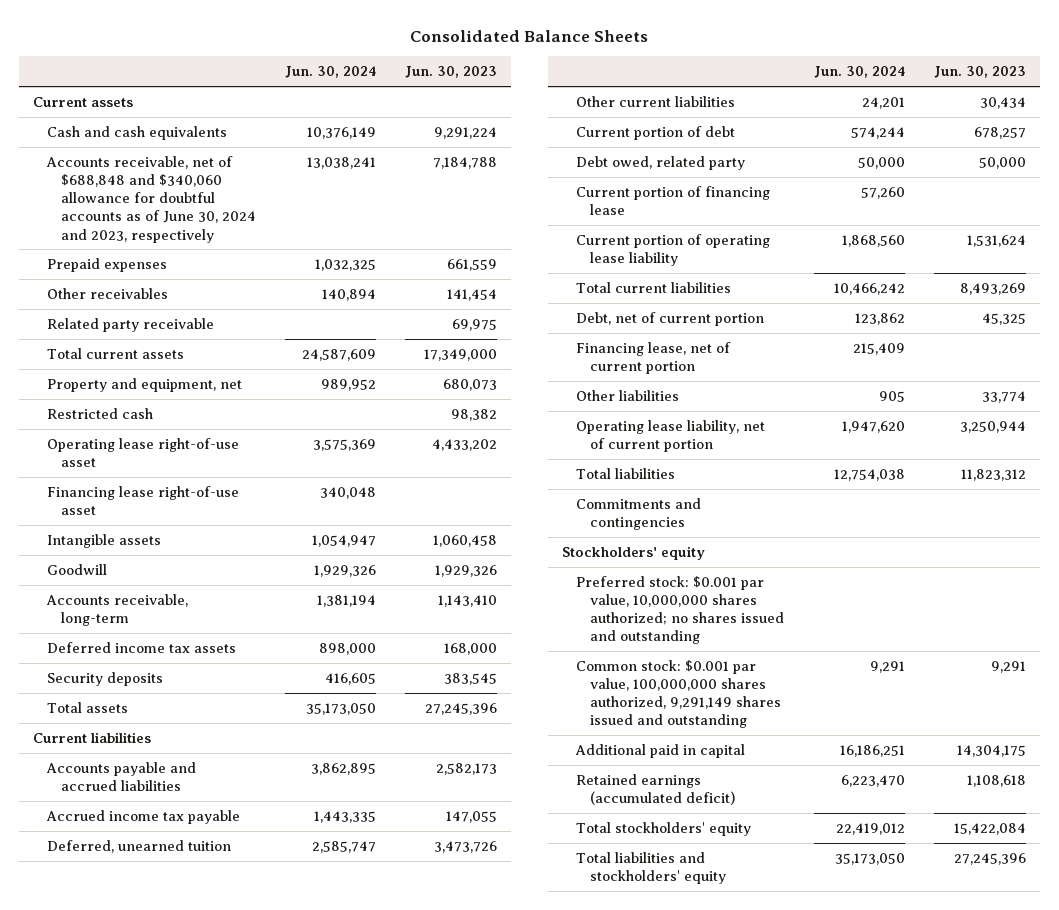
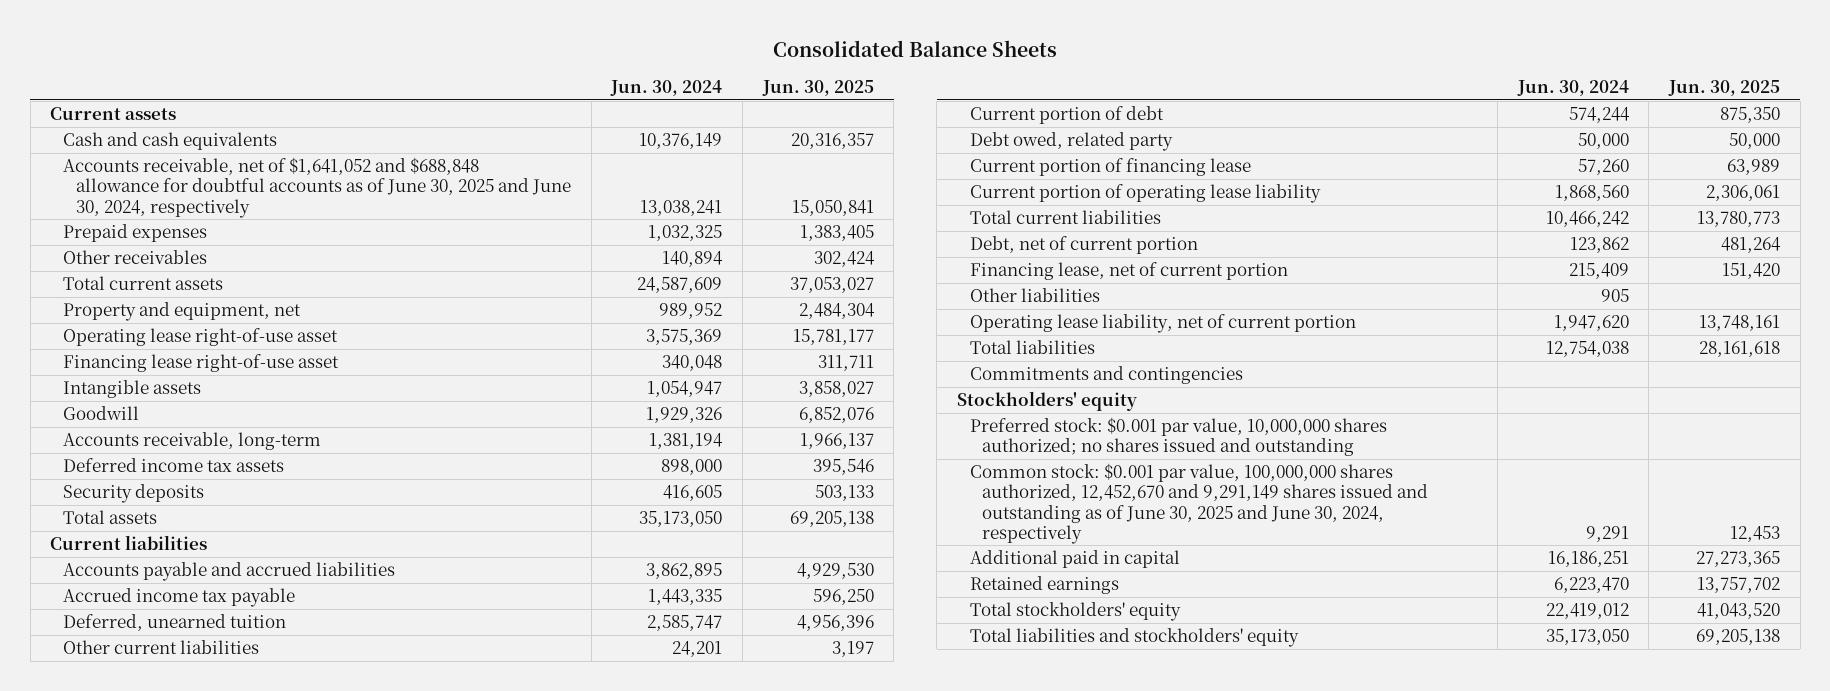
- | Jun. 30, 2024 | Jun. 30, 2023
+ | Jun. 30, 2024 | Jun. 30, 2025
- Accounts receivable, net of $688,848 and $340,060 allowance for doubtful accounts as of June 30, 2024 and 2023, respectively | 13,038,241 | 7,184,788
+ Accounts receivable, net of $1,641,052 and $688,848 allowance for doubtful accounts as of June 30, 2025 and June 30, 2024, respectively | 13,038,241 | 15,050,841
- Related party receivable | | 69,975
- Restricted cash | | 98,382
- Common stock: $0.001 par value, 100,000,000 shares authorized, 9,291,149 shares issued and outstanding | 9,291 | 9,291
+ Common stock: $0.001 par value, 100,000,000 shares authorized, 12,452,670 and 9,291,149 shares issued and outstanding as of June 30, 2025 and June 30, 2024, respectively | 9,291 | 12,453
- Retained earnings (accumulated deficit) | 6,223,470 | 1,108,618
+ Retained earnings | 6,223,470 | 13,757,702

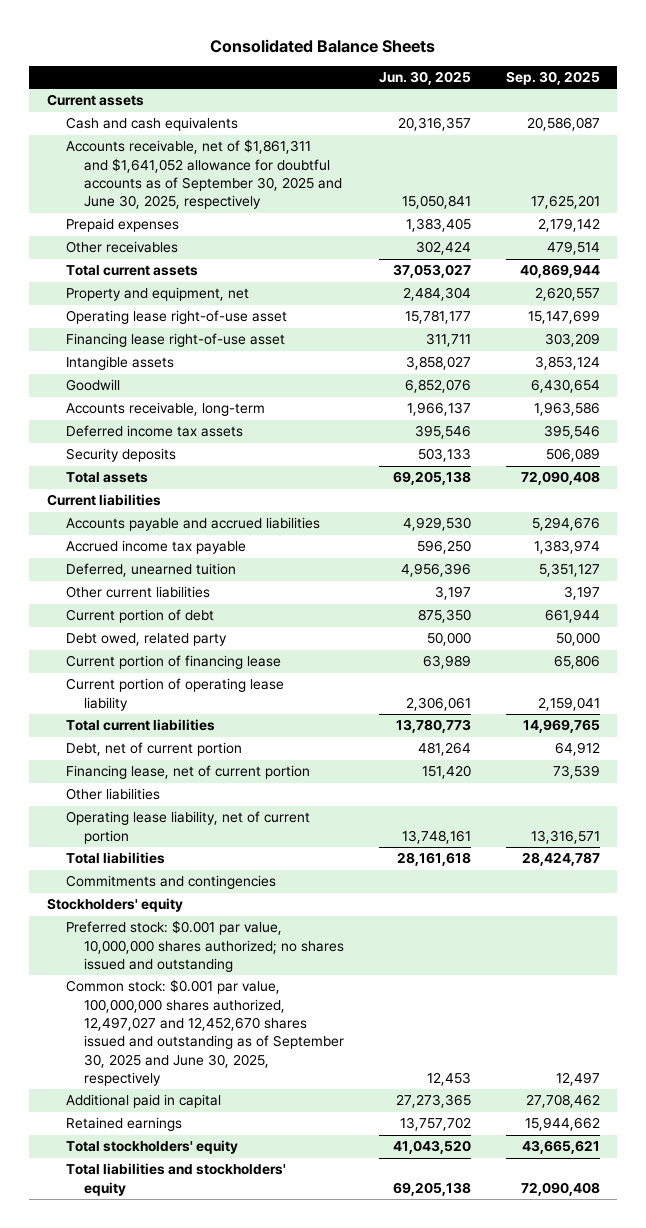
- | Jun. 30, 2024 | Jun. 30, 2025
+ | Jun. 30, 2025 | Sep. 30, 2025
- Accounts receivable, net of $1,641,052 and $688,848 allowance for doubtful accounts as of June 30, 2025 and June 30, 2024, respectively | 13,038,241 | 15,050,841
+ Accounts receivable, net of $1,861,311 and $1,641,052 allowance for doubtful accounts as of September 30, 2025 and June 30, 2025, respectively | 15,050,841 | 17,625,201
- Common stock: $0.001 par value, 100,000,000 shares authorized, 12,452,670 and 9,291,149 shares issued and outstanding as of June 30, 2025 and June 30, 2024, respectively | 9,291 | 12,453
+ Common stock: $0.001 par value, 100,000,000 shares authorized, 12,497,027 and 12,452,670 shares issued and outstanding as of September 30, 2025 and June 30, 2025, respectively | 12,453 | 12,497

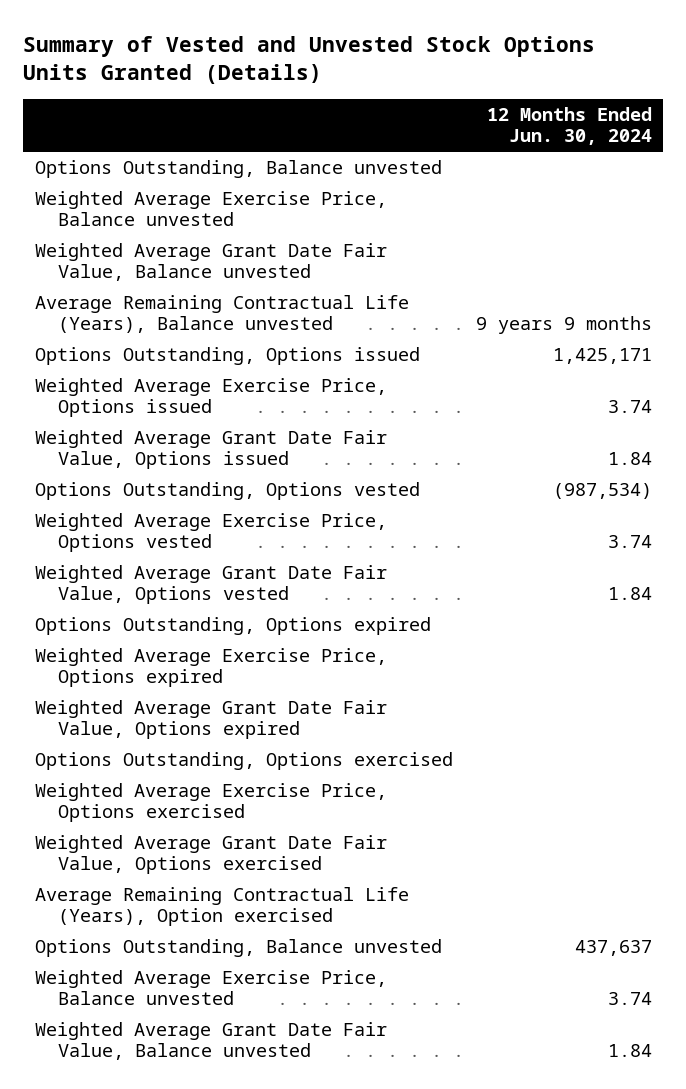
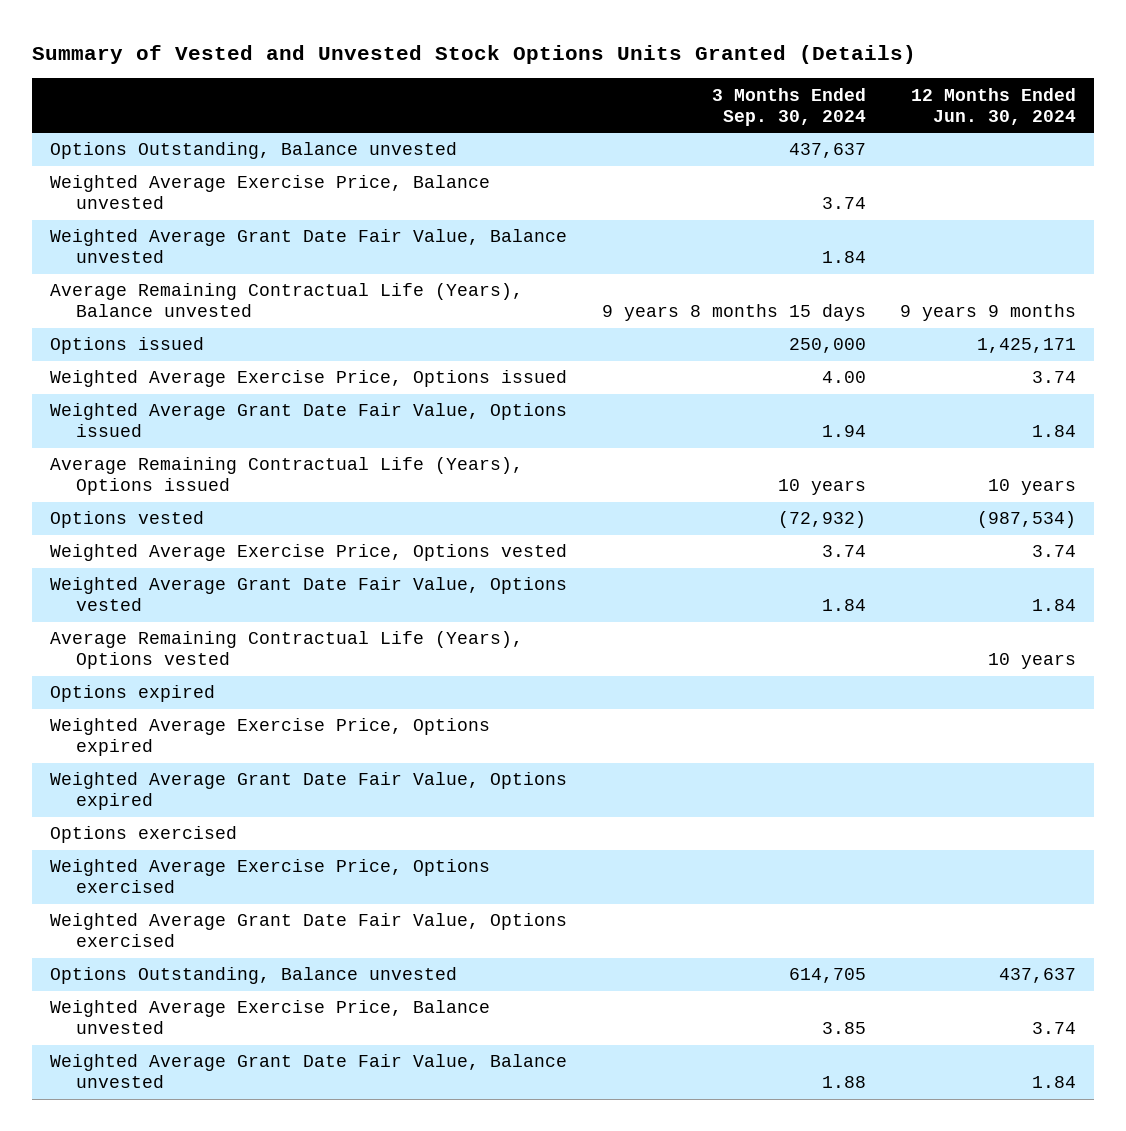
- | 12 Months Ended Jun. 30, 2024
+ | 3 Months Ended Sep. 30, 2024 | 12 Months Ended Jun. 30, 2024
- Options Outstanding, Options issued | 1,425,171
+ Options issued | 250,000 | 1,425,171
- Options Outstanding, Options vested | (987,534)
+ Average Remaining Contractual Life (Years), Options issued | 10 years | 10 years
+ Options vested | (72,932) | (987,534)
- Options Outstanding, Options expired
+ Average Remaining Contractual Life (Years), Options vested | | 10 years
+ Options expired
- Options Outstanding, Options exercised
+ Options exercised
- Average Remaining Contractual Life (Years), Option exercised

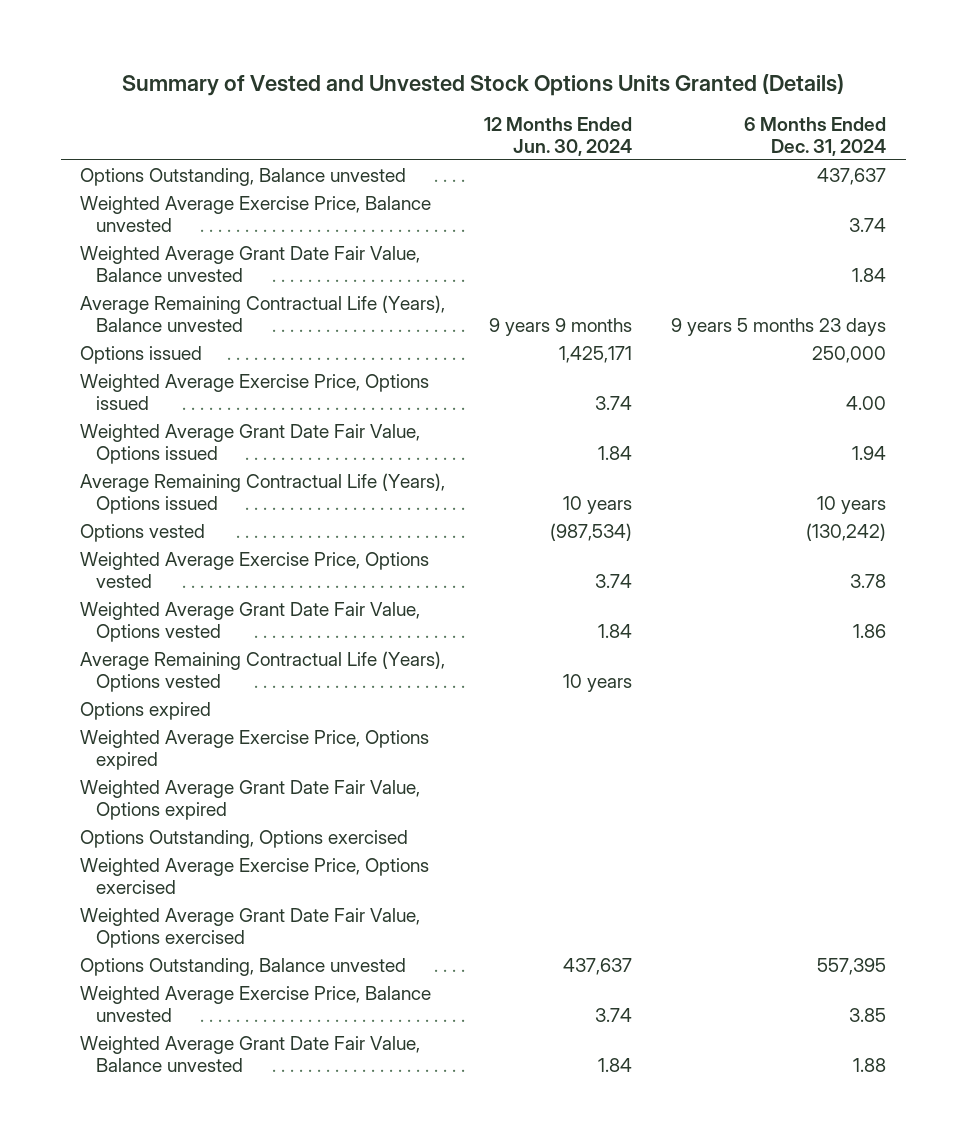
- | 3 Months Ended Sep. 30, 2024 | 12 Months Ended Jun. 30, 2024
+ | 12 Months Ended Jun. 30, 2024 | 6 Months Ended Dec. 31, 2024
- Options exercised
+ Options Outstanding, Options exercised

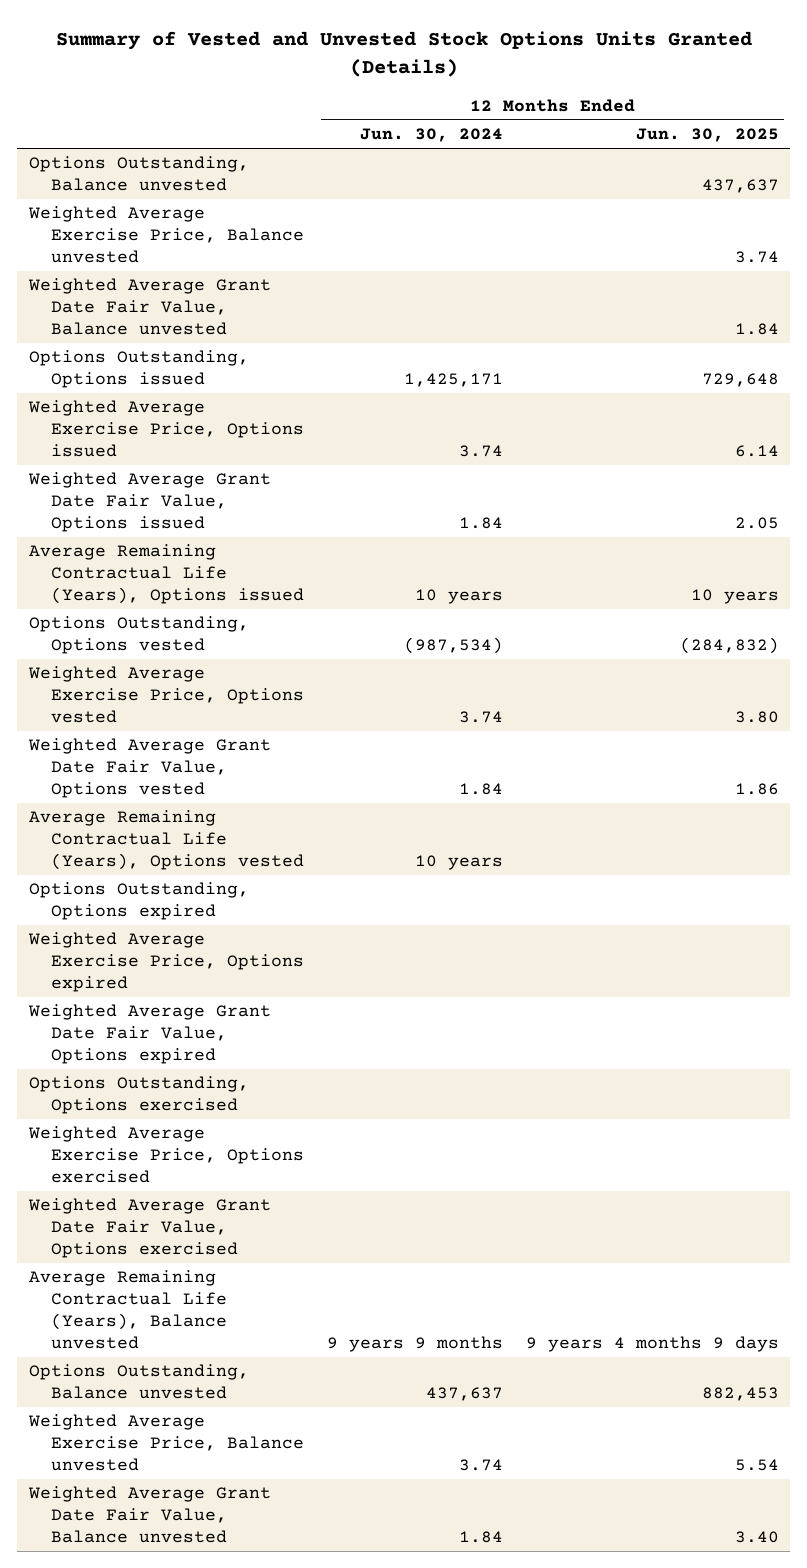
- | 12 Months Ended Jun. 30, 2024 | 6 Months Ended Dec. 31, 2024
+ | 12 Months Ended Jun. 30, 2024 | 12 Months Ended Jun. 30, 2025
- Options issued | 1,425,171 | 250,000
+ Options Outstanding, Options issued | 1,425,171 | 729,648
- Options vested | (987,534) | (130,242)
+ Options Outstanding, Options vested | (987,534) | (284,832)
- Options expired
+ Options Outstanding, Options expired
moved down: Average Remaining Contractual Life (Years), Balance unvested | 9 years 9 months | 9 years 4 months 9 days

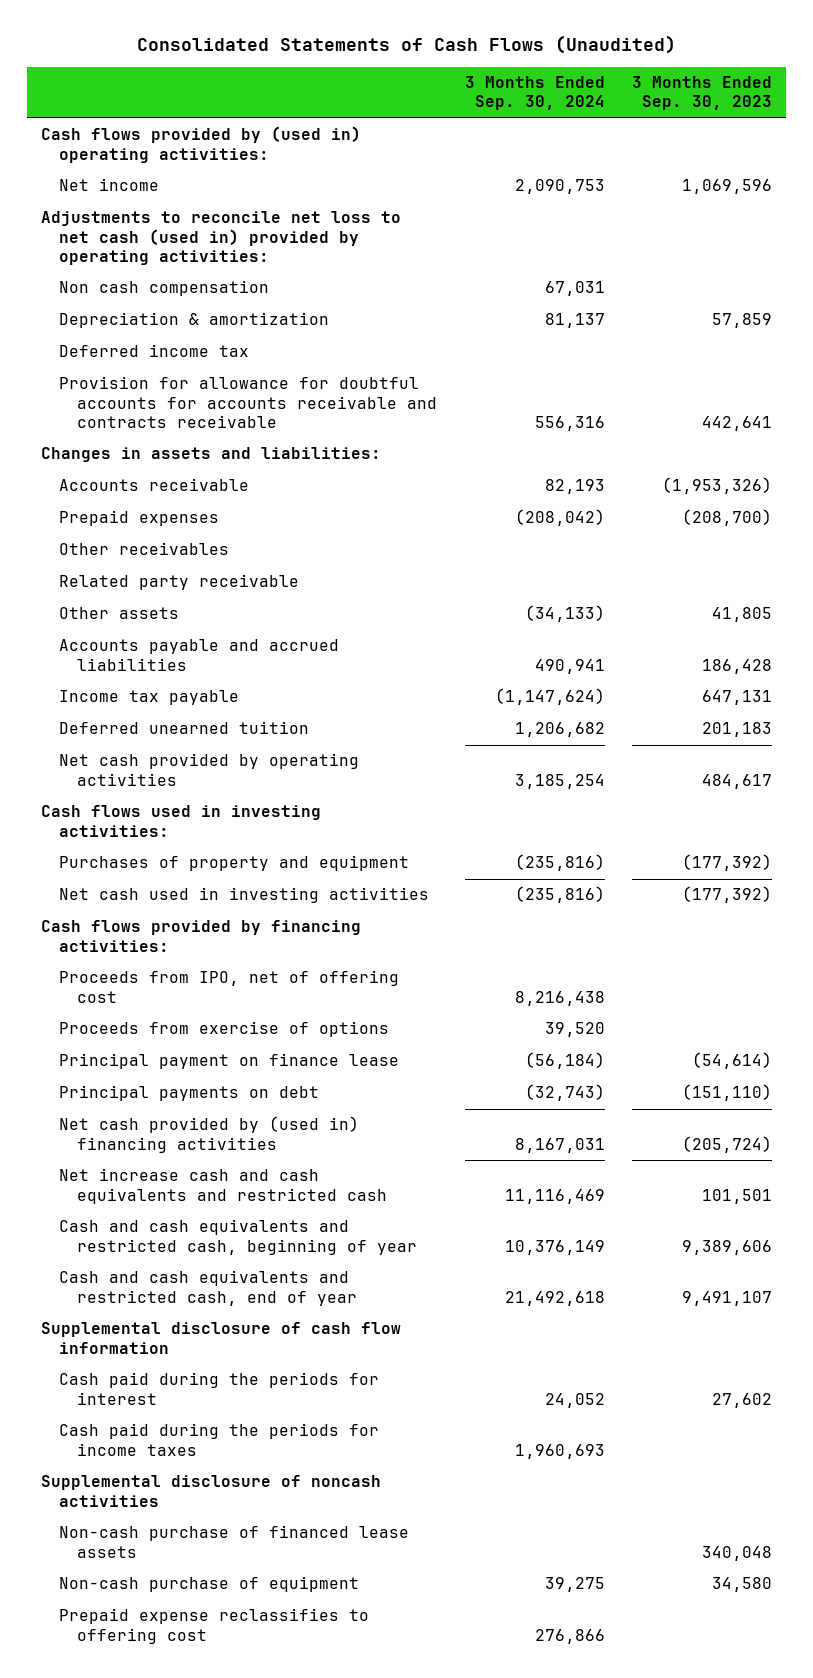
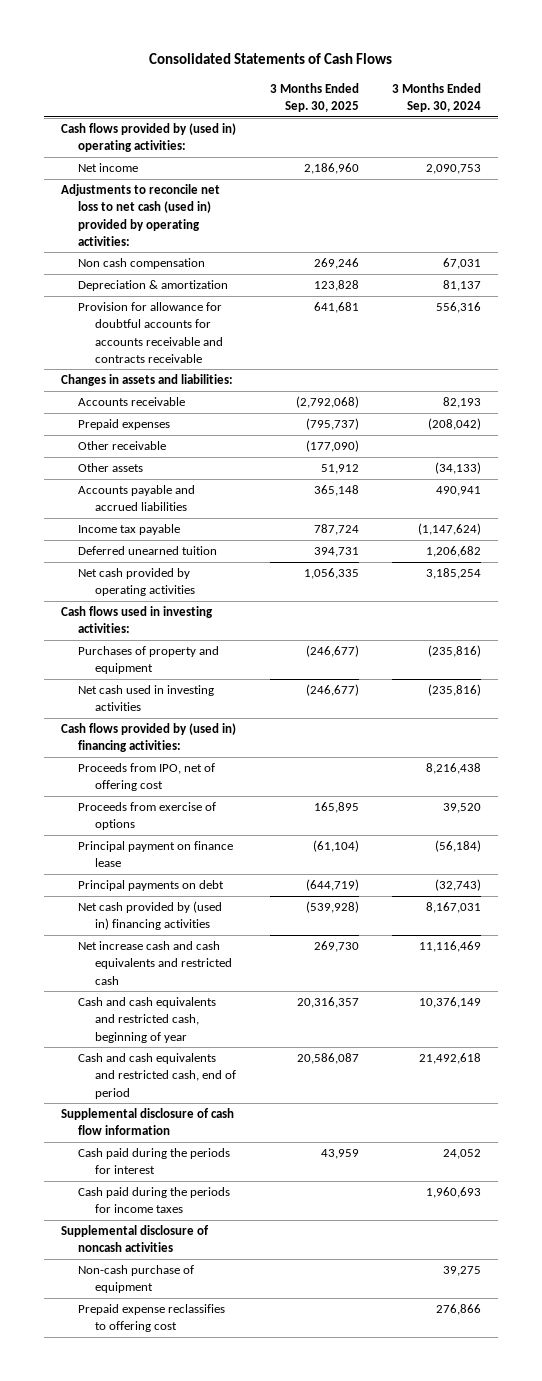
- Consolidated Statements of Cash Flows (Unaudited)
+ Consolidated Statements of Cash Flows
- | 3 Months Ended Sep. 30, 2024 | 3 Months Ended Sep. 30, 2023
+ | 3 Months Ended Sep. 30, 2025 | 3 Months Ended Sep. 30, 2024
- Deferred income tax
- Other receivables
- Related party receivable
+ Other receivable | (177,090) |
- Cash flows provided by financing activities:
+ Cash flows provided by (used in) financing activities:
- Cash and cash equivalents and restricted cash, end of year | 21,492,618 | 9,491,107
+ Cash and cash equivalents and restricted cash, end of period | 20,586,087 | 21,492,618
- Non-cash purchase of financed lease assets | | 340,048

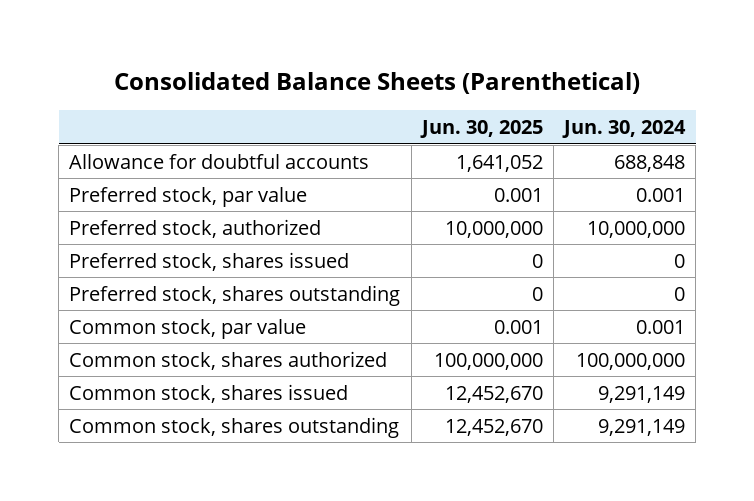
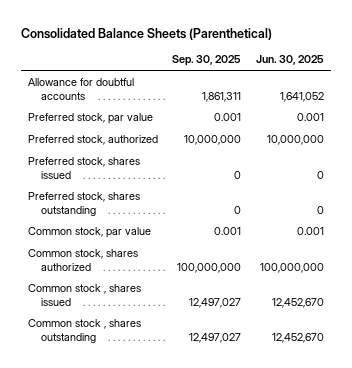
- | Jun. 30, 2025 | Jun. 30, 2024
+ | Sep. 30, 2025 | Jun. 30, 2025
- Common stock, shares issued | 12,452,670 | 9,291,149
- Common stock, shares outstanding | 12,452,670 | 9,291,149
+ Common stock , shares issued | 12,497,027 | 12,452,670
+ Common stock , shares outstanding | 12,497,027 | 12,452,670

